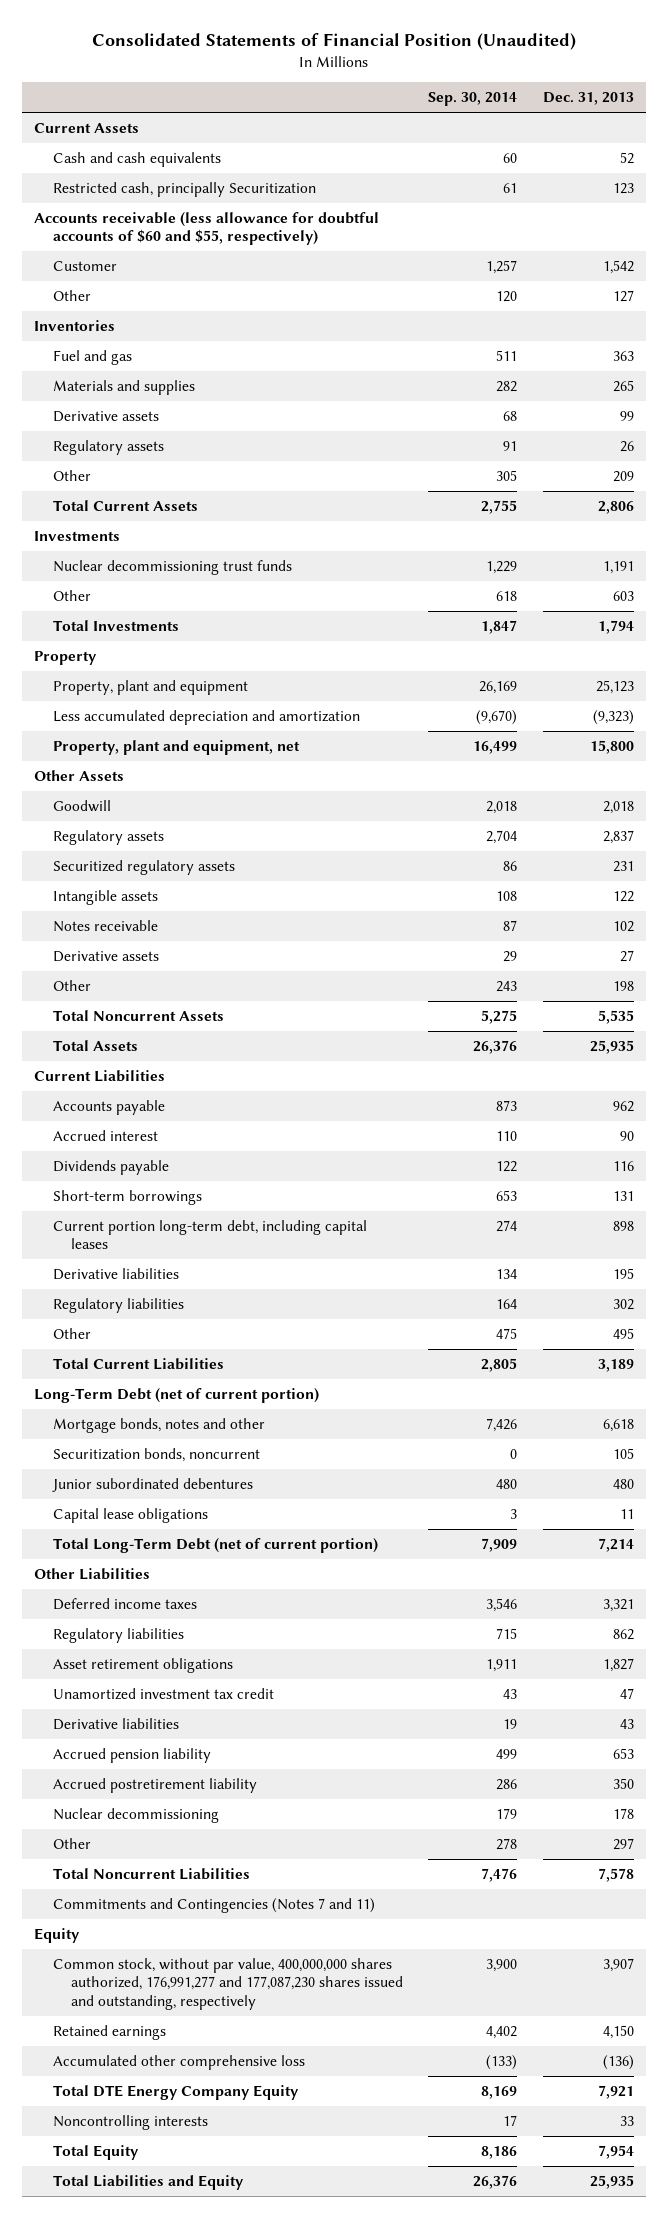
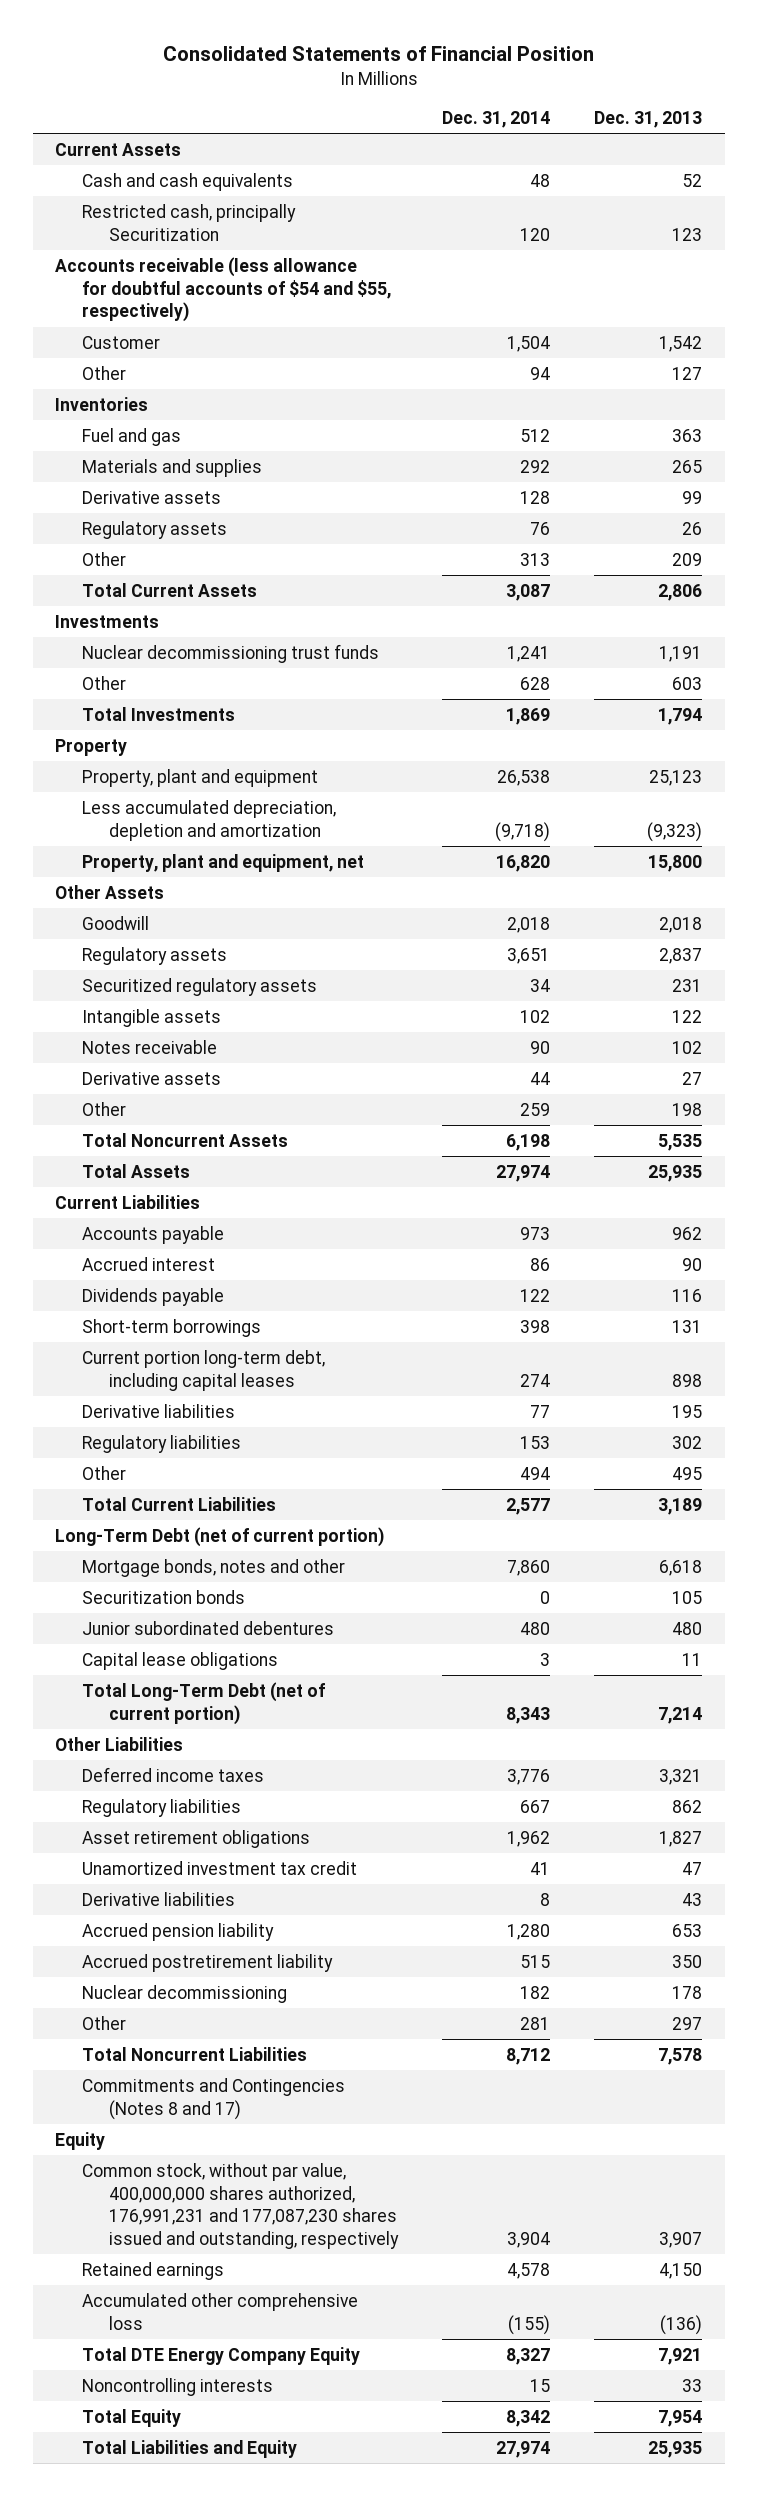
- Consolidated Statements of Financial Position (Unaudited)
+ Consolidated Statements of Financial Position
- | Sep. 30, 2014 | Dec. 31, 2013
+ | Dec. 31, 2014 | Dec. 31, 2013
- Accounts receivable (less allowance for doubtful accounts of $60 and $55, respectively)
+ Accounts receivable (less allowance for doubtful accounts of $54 and $55, respectively)
- Less accumulated depreciation and amortization | (9,670) | (9,323)
+ Less accumulated depreciation, depletion and amortization | (9,718) | (9,323)
- Securitization bonds, noncurrent | 0 | 105
+ Securitization bonds | 0 | 105
- Commitments and Contingencies (Notes 7 and 11)
+ Commitments and Contingencies (Notes 8 and 17)
- Common stock, without par value, 400,000,000 shares authorized, 176,991,277 and 177,087,230 shares issued and outstanding, respectively | 3,900 | 3,907
+ Common stock, without par value, 400,000,000 shares authorized, 176,991,231 and 177,087,230 shares issued and outstanding, respectively | 3,904 | 3,907

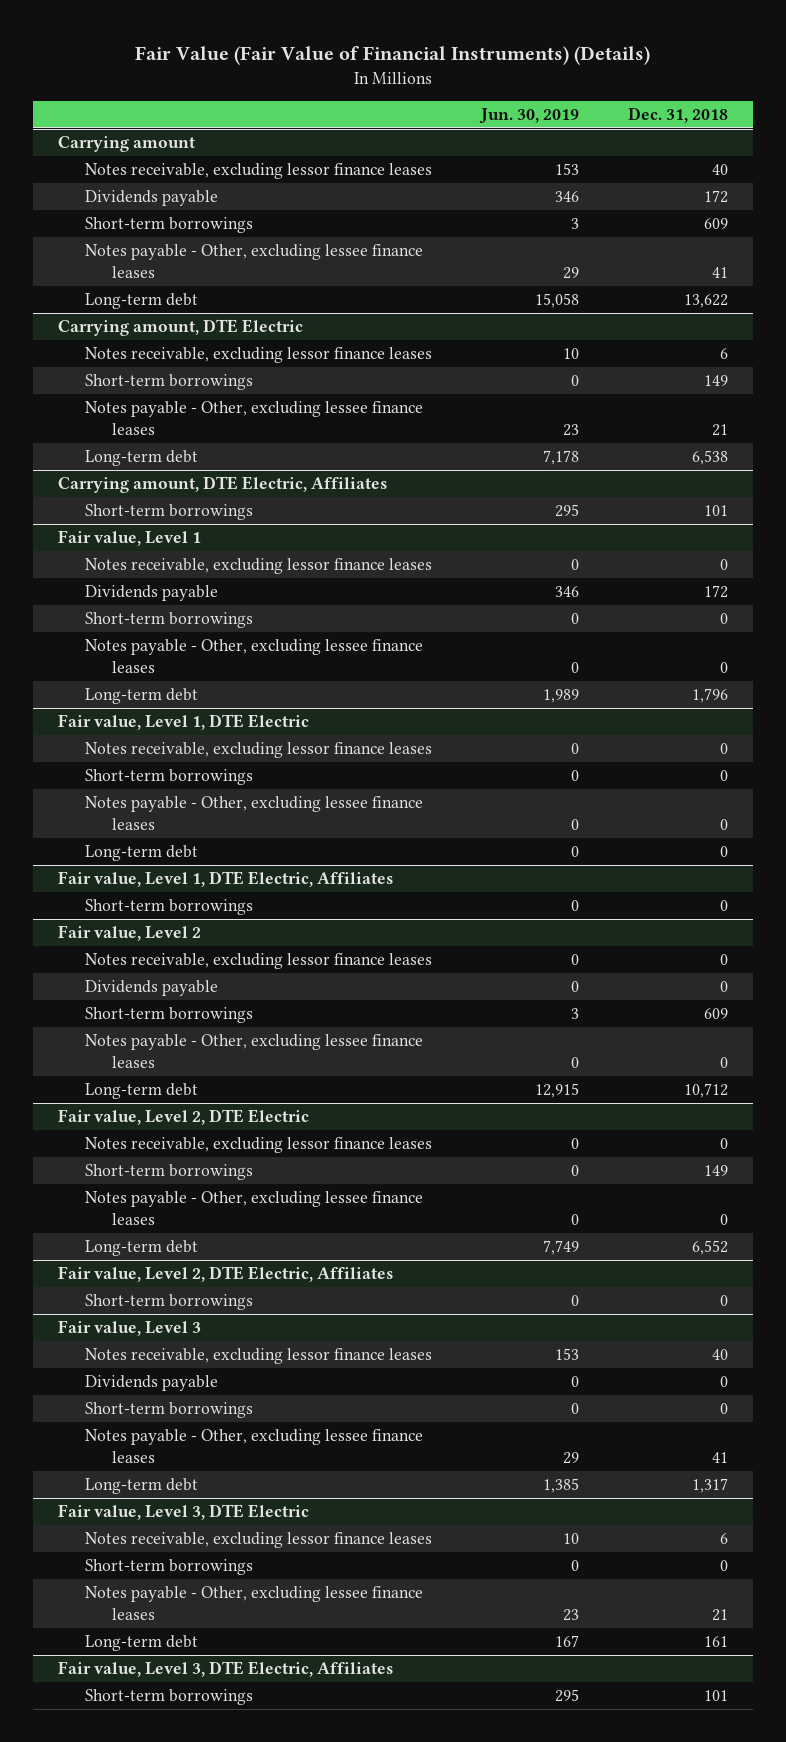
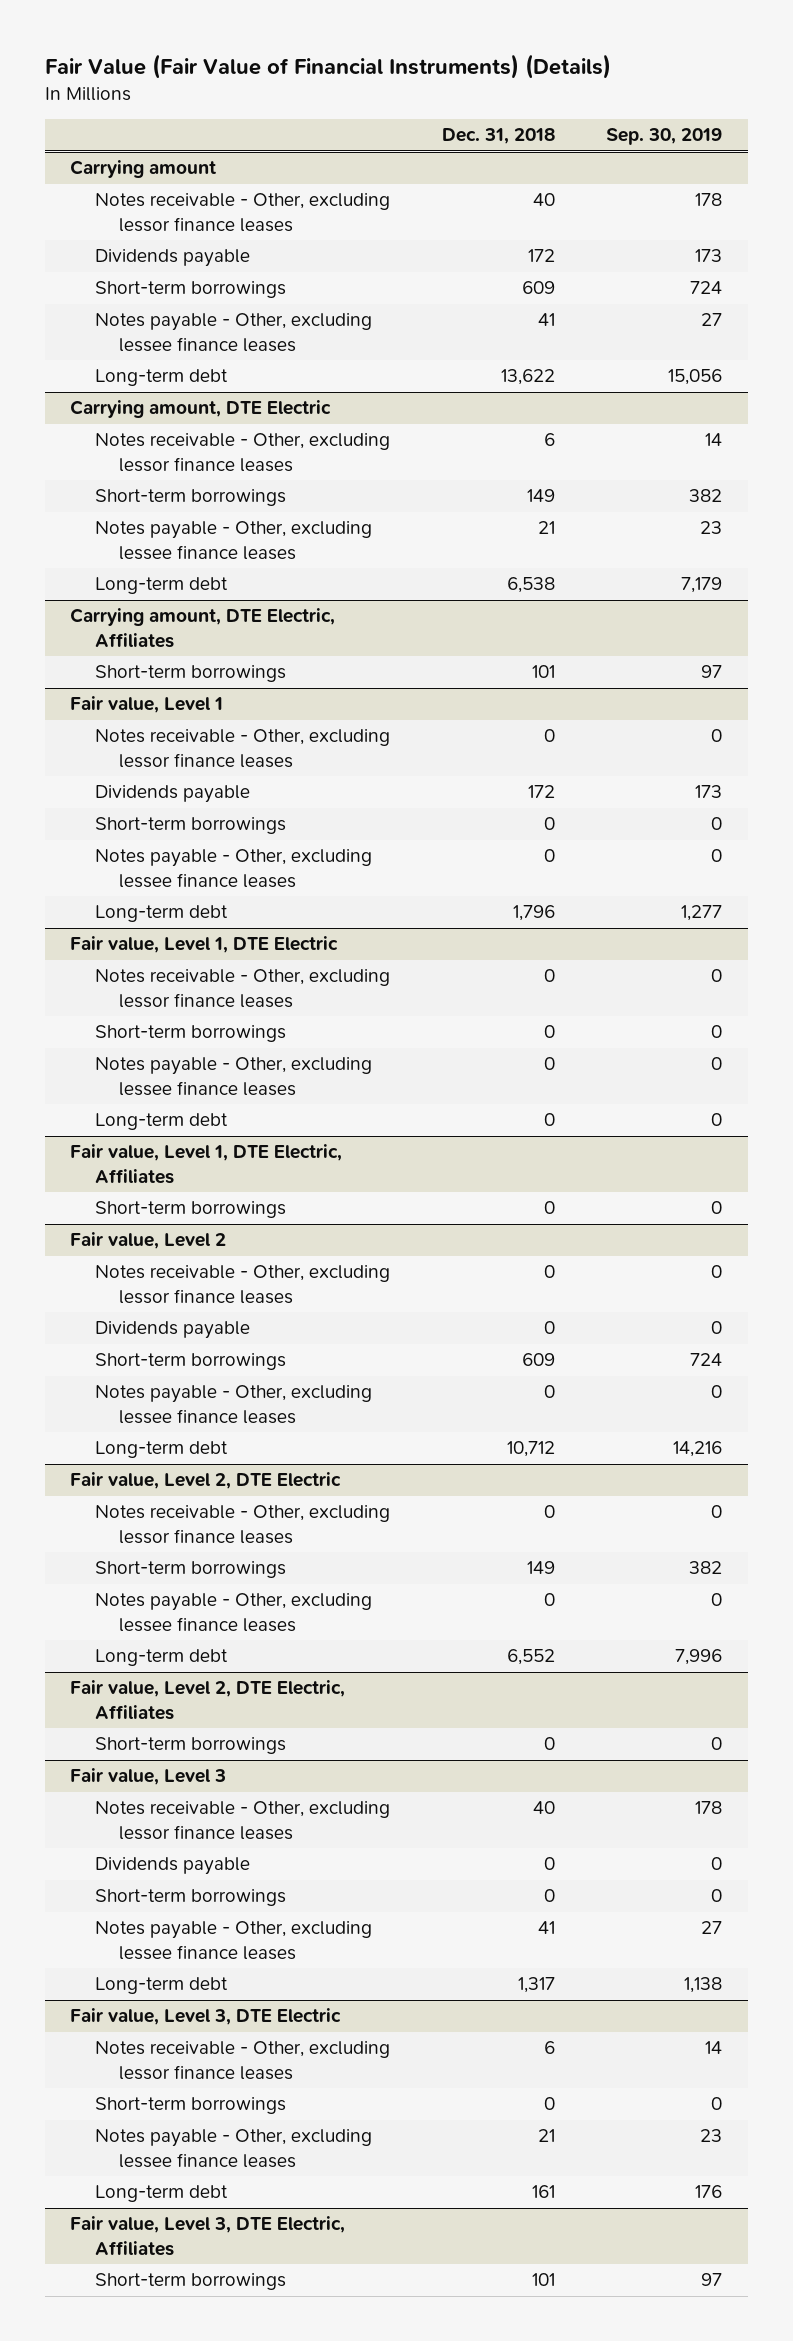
- | Jun. 30, 2019 | Dec. 31, 2018
+ | Dec. 31, 2018 | Sep. 30, 2019
@ Carrying amount
- Notes receivable, excluding lessor finance leases | 153 | 40
+ Notes receivable - Other, excluding lessor finance leases | 40 | 178
@ Carrying amount, DTE Electric
- Notes receivable, excluding lessor finance leases | 10 | 6
+ Notes receivable - Other, excluding lessor finance leases | 6 | 14
@ Fair value, Level 1
- Notes receivable, excluding lessor finance leases | 0 | 0
+ Notes receivable - Other, excluding lessor finance leases | 0 | 0
@ Fair value, Level 1, DTE Electric
- Notes receivable, excluding lessor finance leases | 0 | 0
+ Notes receivable - Other, excluding lessor finance leases | 0 | 0
@ Fair value, Level 2
- Notes receivable, excluding lessor finance leases | 0 | 0
+ Notes receivable - Other, excluding lessor finance leases | 0 | 0
@ Fair value, Level 2, DTE Electric
- Notes receivable, excluding lessor finance leases | 0 | 0
+ Notes receivable - Other, excluding lessor finance leases | 0 | 0
@ Fair value, Level 3
- Notes receivable, excluding lessor finance leases | 153 | 40
+ Notes receivable - Other, excluding lessor finance leases | 40 | 178
@ Fair value, Level 3, DTE Electric
- Notes receivable, excluding lessor finance leases | 10 | 6
+ Notes receivable - Other, excluding lessor finance leases | 6 | 14

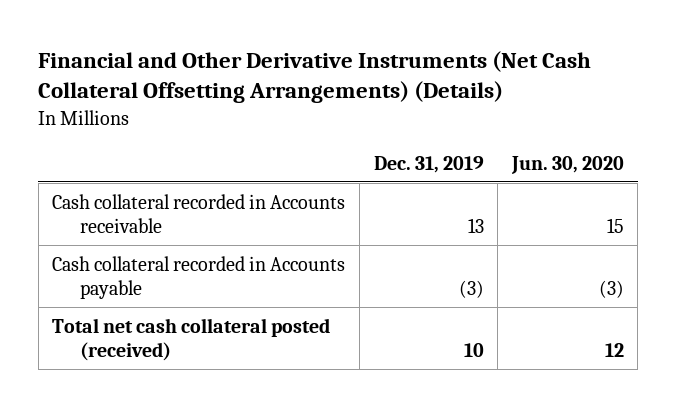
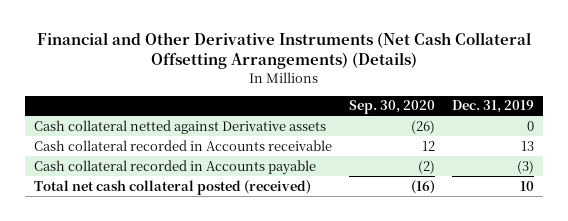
- | Dec. 31, 2019 | Jun. 30, 2020
+ | Sep. 30, 2020 | Dec. 31, 2019
+ Cash collateral netted against Derivative assets | (26) | 0

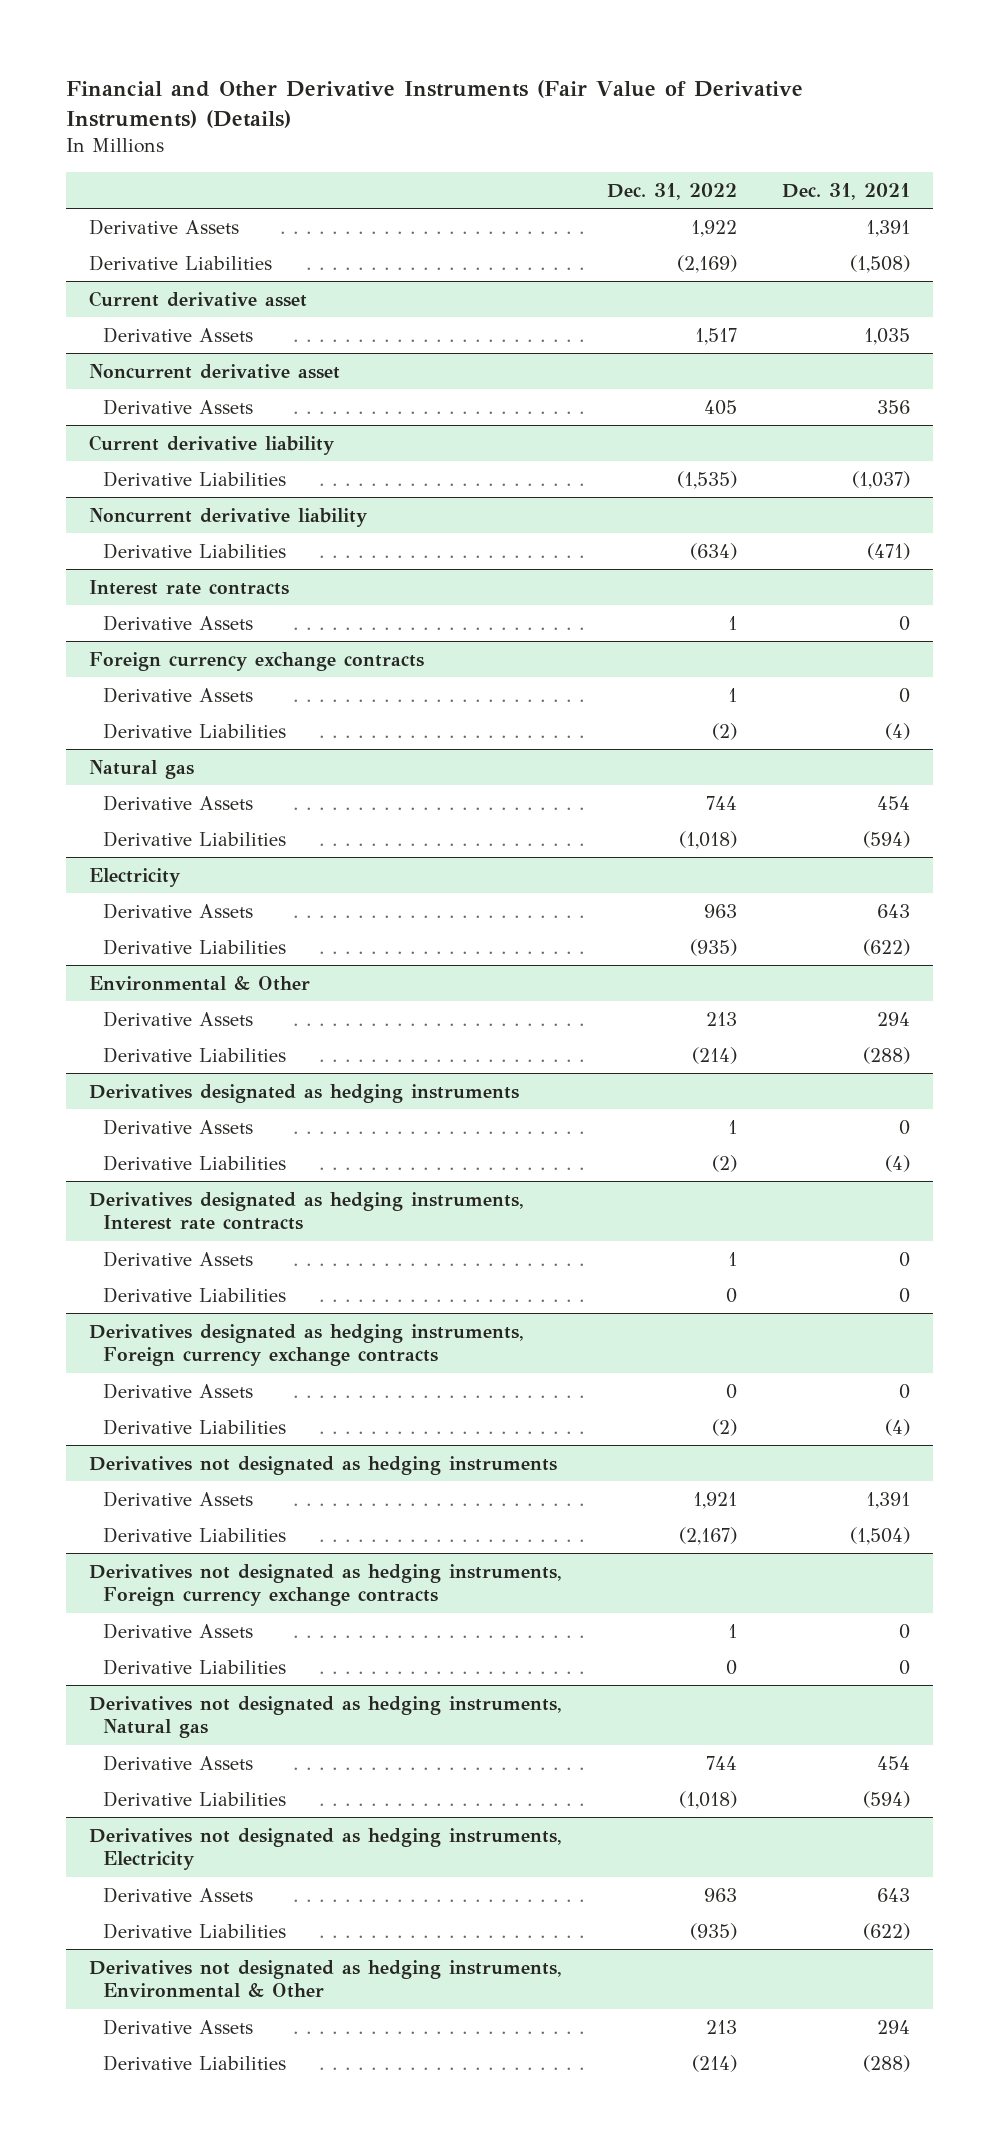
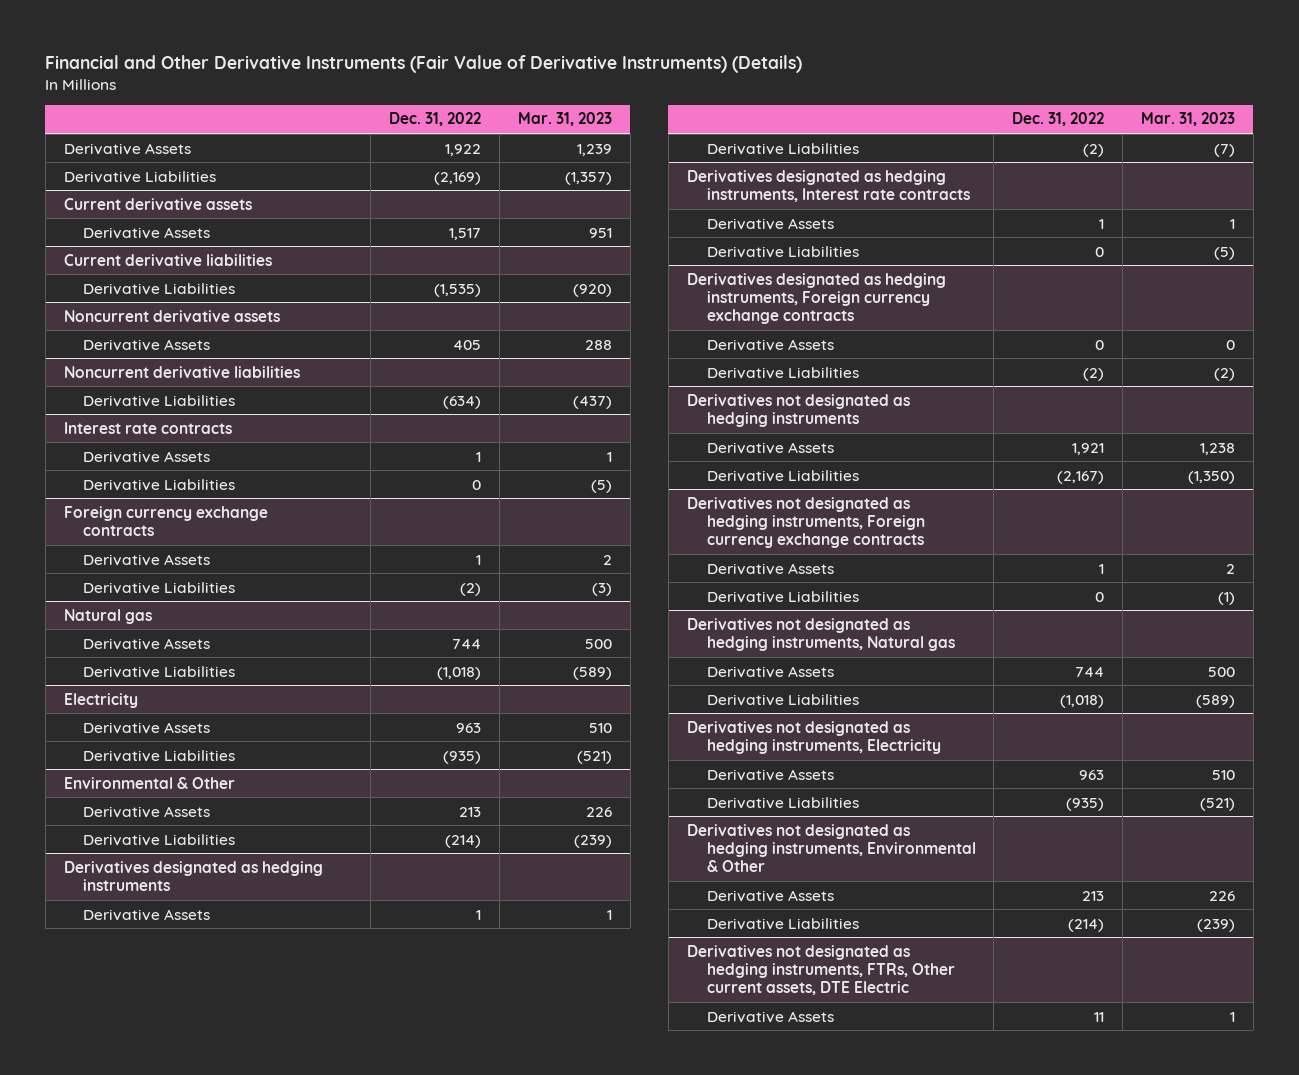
- | Dec. 31, 2022 | Dec. 31, 2021
+ | Dec. 31, 2022 | Mar. 31, 2023
- Current derivative asset
+ Current derivative assets
- Noncurrent derivative asset
- Derivative Assets | 405 | 356
- Current derivative liability
+ Current derivative liabilities
- Noncurrent derivative liability
+ Noncurrent derivative assets
+ Derivative Assets | 405 | 288
+ Noncurrent derivative liabilities
@ Interest rate contracts
+ Derivative Liabilities | 0 | (5)
+ Derivatives not designated as hedging instruments, FTRs, Other current assets, DTE Electric
+ Derivative Assets | 11 | 1

